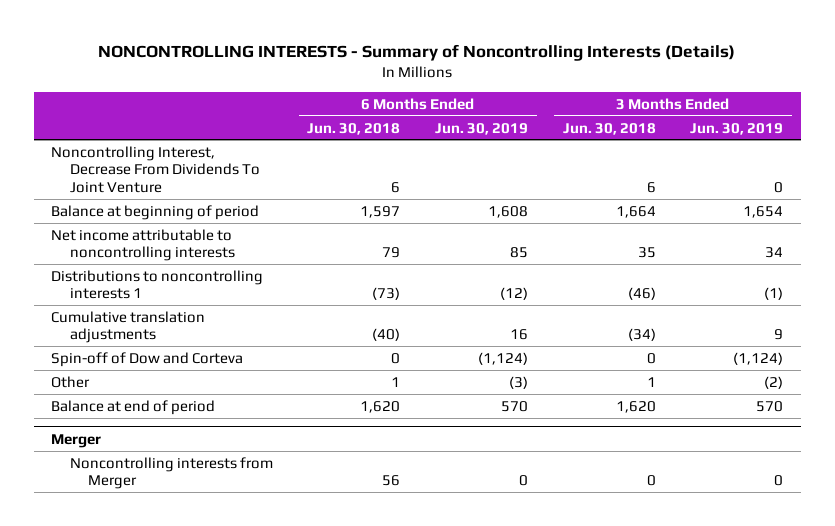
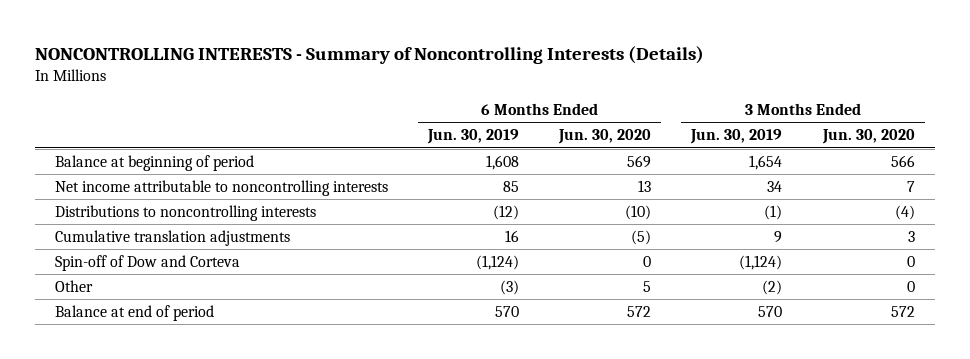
- | 6 Months Ended Jun. 30, 2018 | 6 Months Ended Jun. 30, 2019 | 3 Months Ended Jun. 30, 2018 | 3 Months Ended Jun. 30, 2019
+ | 6 Months Ended Jun. 30, 2019 | 6 Months Ended Jun. 30, 2020 | 3 Months Ended Jun. 30, 2019 | 3 Months Ended Jun. 30, 2020
- Noncontrolling Interest, Decrease From Dividends To Joint Venture | 6 | | 6 | 0
- Distributions to noncontrolling interests 1 | (73) | (12) | (46) | (1)
+ Distributions to noncontrolling interests | (12) | (10) | (1) | (4)
- Merger
- Noncontrolling interests from Merger | 56 | 0 | 0 | 0

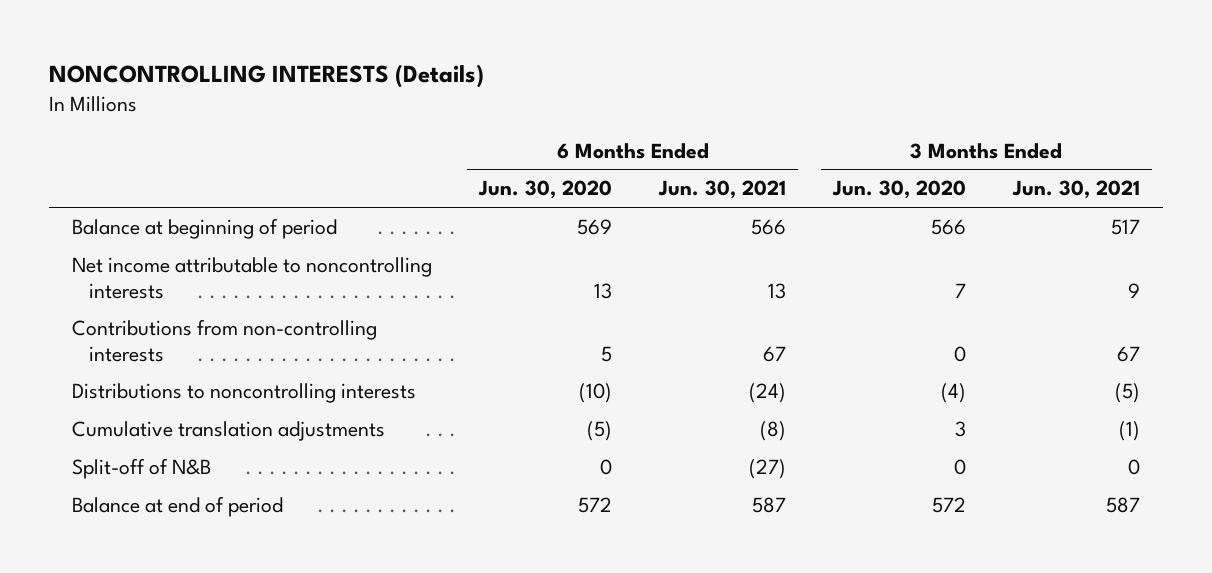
- NONCONTROLLING INTERESTS - Summary of Noncontrolling Interests (Details)
+ NONCONTROLLING INTERESTS (Details)
- | 6 Months Ended Jun. 30, 2019 | 6 Months Ended Jun. 30, 2020 | 3 Months Ended Jun. 30, 2019 | 3 Months Ended Jun. 30, 2020
+ | 6 Months Ended Jun. 30, 2020 | 6 Months Ended Jun. 30, 2021 | 3 Months Ended Jun. 30, 2020 | 3 Months Ended Jun. 30, 2021
+ Contributions from non-controlling interests | 5 | 67 | 0 | 67
- Spin-off of Dow and Corteva | (1,124) | 0 | (1,124) | 0
- Other | (3) | 5 | (2) | 0
+ Split-off of N&B | 0 | (27) | 0 | 0

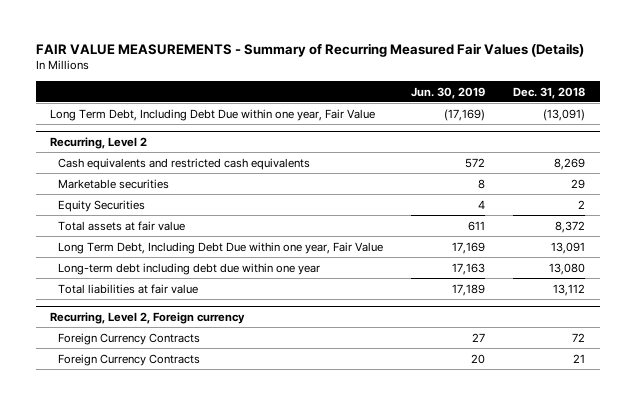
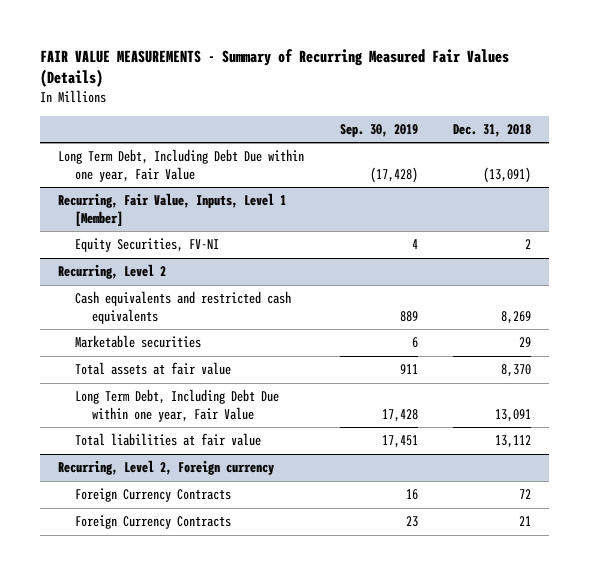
- | Jun. 30, 2019 | Dec. 31, 2018
+ | Sep. 30, 2019 | Dec. 31, 2018
+ Recurring, Fair Value, Inputs, Level 1 [Member]
+ Equity Securities, FV-NI | 4 | 2
@ Recurring, Level 2
- Equity Securities | 4 | 2
- Total assets at fair value | 611 | 8,372
+ Total assets at fair value | 911 | 8,370
- Long-term debt including debt due within one year | 17,163 | 13,080

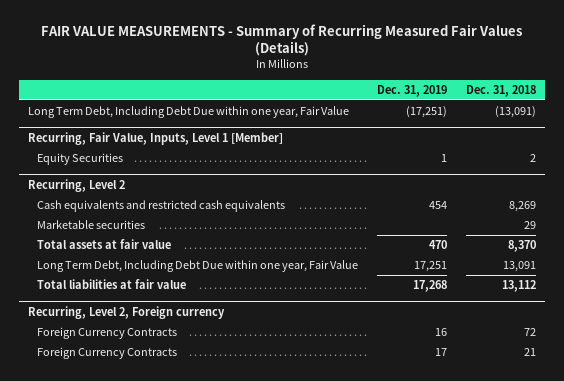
- | Sep. 30, 2019 | Dec. 31, 2018
+ | Dec. 31, 2019 | Dec. 31, 2018
@ Recurring, Fair Value, Inputs, Level 1 [Member]
- Equity Securities, FV-NI | 4 | 2
+ Equity Securities | 1 | 2

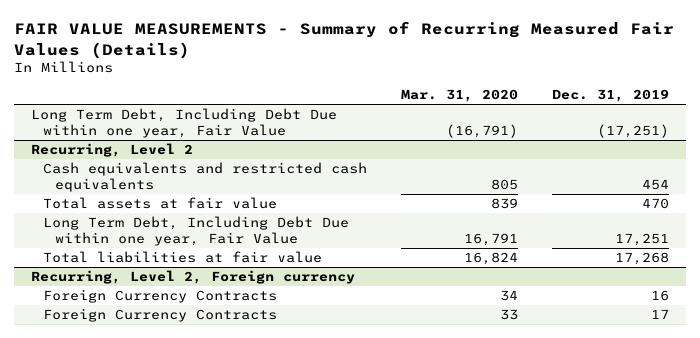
- | Dec. 31, 2019 | Dec. 31, 2018
+ | Mar. 31, 2020 | Dec. 31, 2019
- Recurring, Fair Value, Inputs, Level 1 [Member]
- Equity Securities | 1 | 2
@ Recurring, Level 2
- Marketable securities | | 29

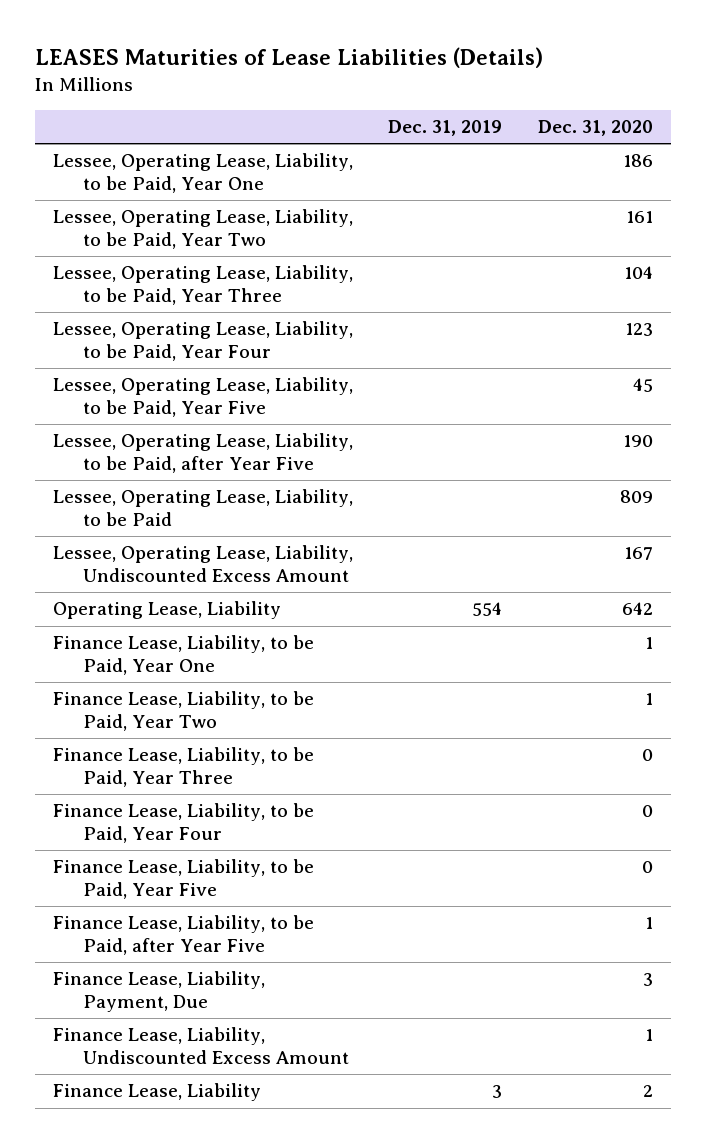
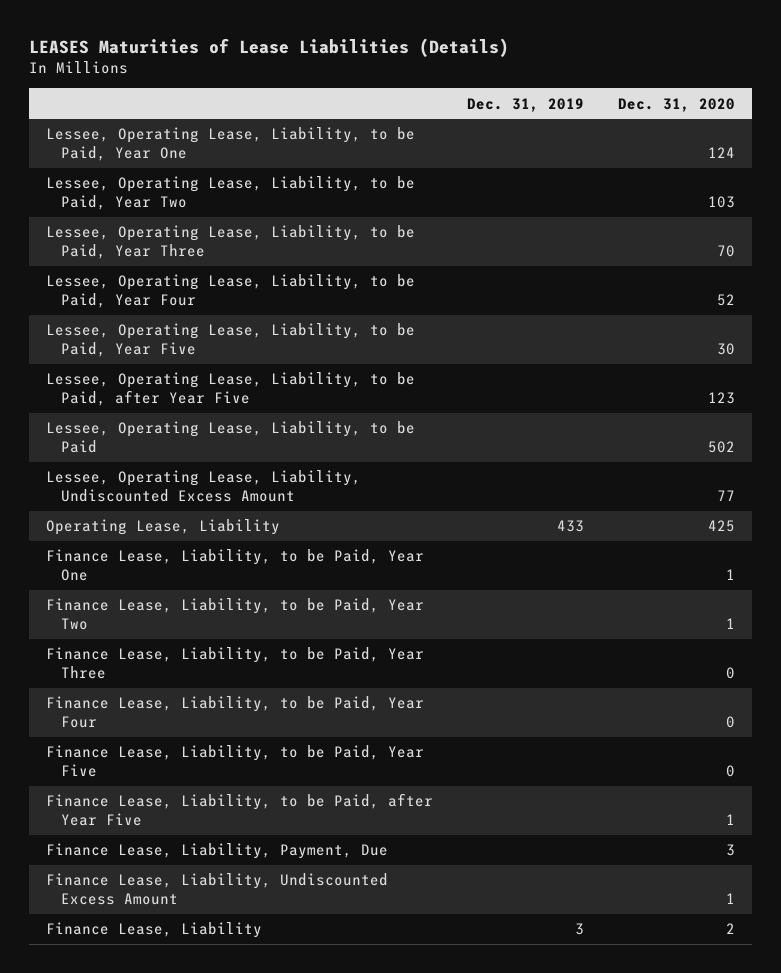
- Lessee, Operating Lease, Liability, to be Paid, Year One | | 186
- Lessee, Operating Lease, Liability, to be Paid, Year Two | | 161
- Lessee, Operating Lease, Liability, to be Paid, Year Three | | 104
- Lessee, Operating Lease, Liability, to be Paid, Year Four | | 123
- Lessee, Operating Lease, Liability, to be Paid, Year Five | | 45
- Lessee, Operating Lease, Liability, to be Paid, after Year Five | | 190
- Lessee, Operating Lease, Liability, to be Paid | | 809
- Lessee, Operating Lease, Liability, Undiscounted Excess Amount | | 167
- Operating Lease, Liability | 554 | 642
+ Lessee, Operating Lease, Liability, to be Paid, Year One | | 124
+ Lessee, Operating Lease, Liability, to be Paid, Year Two | | 103
+ Lessee, Operating Lease, Liability, to be Paid, Year Three | | 70
+ Lessee, Operating Lease, Liability, to be Paid, Year Four | | 52
+ Lessee, Operating Lease, Liability, to be Paid, Year Five | | 30
+ Lessee, Operating Lease, Liability, to be Paid, after Year Five | | 123
+ Lessee, Operating Lease, Liability, to be Paid | | 502
+ Lessee, Operating Lease, Liability, Undiscounted Excess Amount | | 77
+ Operating Lease, Liability | 433 | 425

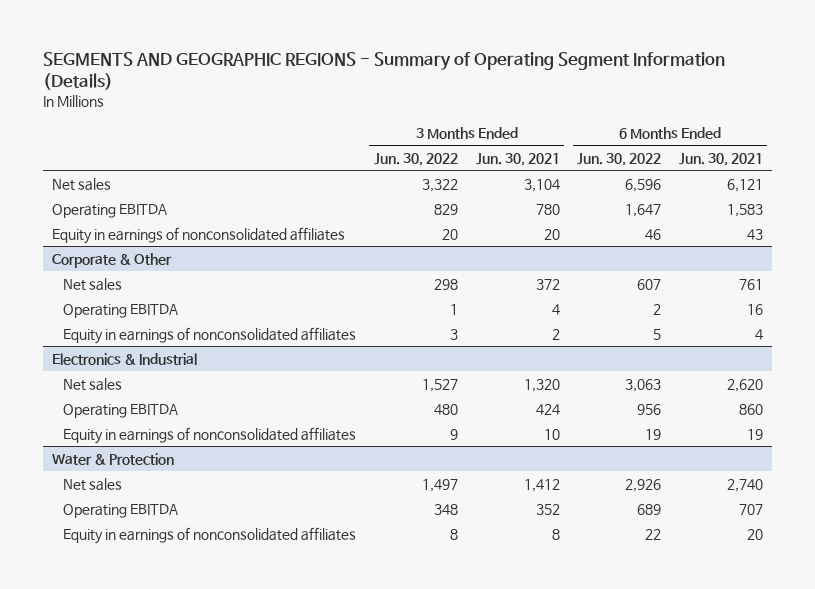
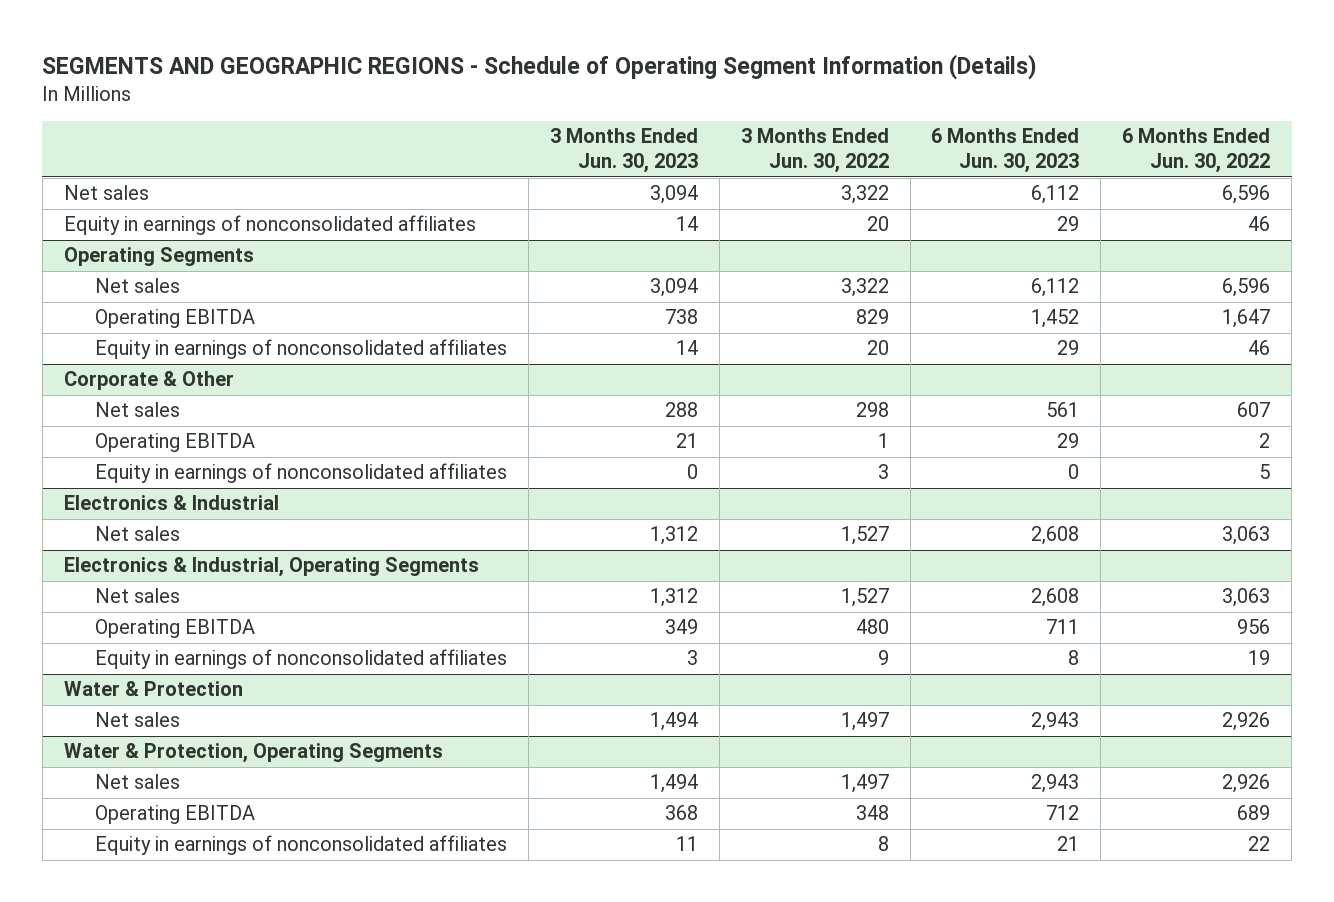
- SEGMENTS AND GEOGRAPHIC REGIONS - Summary of Operating Segment Information (Details)
+ SEGMENTS AND GEOGRAPHIC REGIONS - Schedule of Operating Segment Information (Details)
- | 3 Months Ended Jun. 30, 2022 | 3 Months Ended Jun. 30, 2021 | 6 Months Ended Jun. 30, 2022 | 6 Months Ended Jun. 30, 2021
+ | 3 Months Ended Jun. 30, 2023 | 3 Months Ended Jun. 30, 2022 | 6 Months Ended Jun. 30, 2023 | 6 Months Ended Jun. 30, 2022
+ Equity in earnings of nonconsolidated affiliates | 14 | 20 | 29 | 46
+ Operating Segments
+ Net sales | 3,094 | 3,322 | 6,112 | 6,596
+ Electronics & Industrial, Operating Segments
+ Net sales | 1,312 | 1,527 | 2,608 | 3,063
+ Water & Protection, Operating Segments
+ Net sales | 1,494 | 1,497 | 2,943 | 2,926

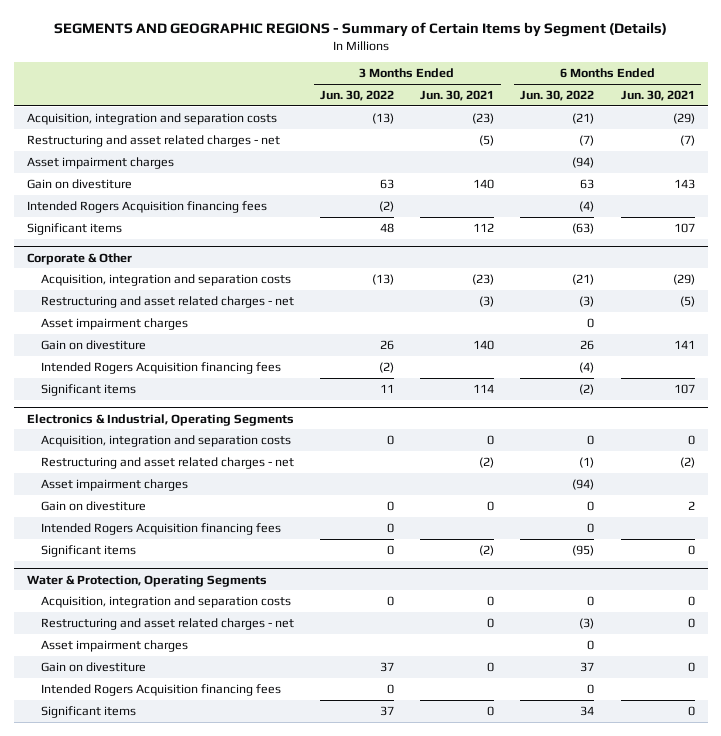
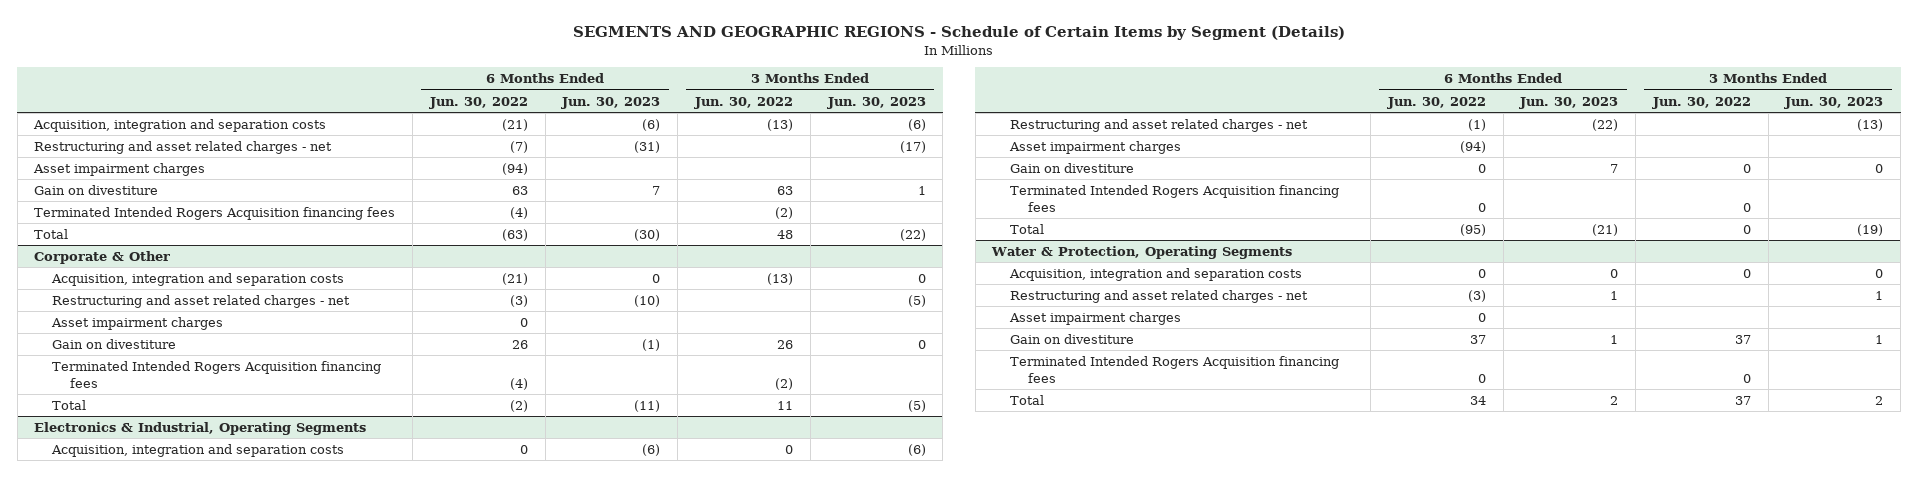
- SEGMENTS AND GEOGRAPHIC REGIONS - Summary of Certain Items by Segment (Details)
+ SEGMENTS AND GEOGRAPHIC REGIONS - Schedule of Certain Items by Segment (Details)
- | 3 Months Ended Jun. 30, 2022 | 3 Months Ended Jun. 30, 2021 | 6 Months Ended Jun. 30, 2022 | 6 Months Ended Jun. 30, 2021
+ | 6 Months Ended Jun. 30, 2022 | 6 Months Ended Jun. 30, 2023 | 3 Months Ended Jun. 30, 2022 | 3 Months Ended Jun. 30, 2023
- Intended Rogers Acquisition financing fees | (2) | | (4) |
- Significant items | 48 | 112 | (63) | 107
+ Terminated Intended Rogers Acquisition financing fees | (4) | | (2) |
+ Total | (63) | (30) | 48 | (22)
@ Corporate & Other
- Intended Rogers Acquisition financing fees | (2) | | (4) |
- Significant items | 11 | 114 | (2) | 107
+ Terminated Intended Rogers Acquisition financing fees | (4) | | (2) |
+ Total | (2) | (11) | 11 | (5)
@ Electronics & Industrial, Operating Segments
- Intended Rogers Acquisition financing fees | 0 | | 0 |
- Significant items | 0 | (2) | (95) | 0
+ Terminated Intended Rogers Acquisition financing fees | 0 | | 0 |
+ Total | (95) | (21) | 0 | (19)
@ Water & Protection, Operating Segments
- Intended Rogers Acquisition financing fees | 0 | | 0 |
- Significant items | 37 | 0 | 34 | 0
+ Terminated Intended Rogers Acquisition financing fees | 0 | | 0 |
+ Total | 34 | 2 | 37 | 2

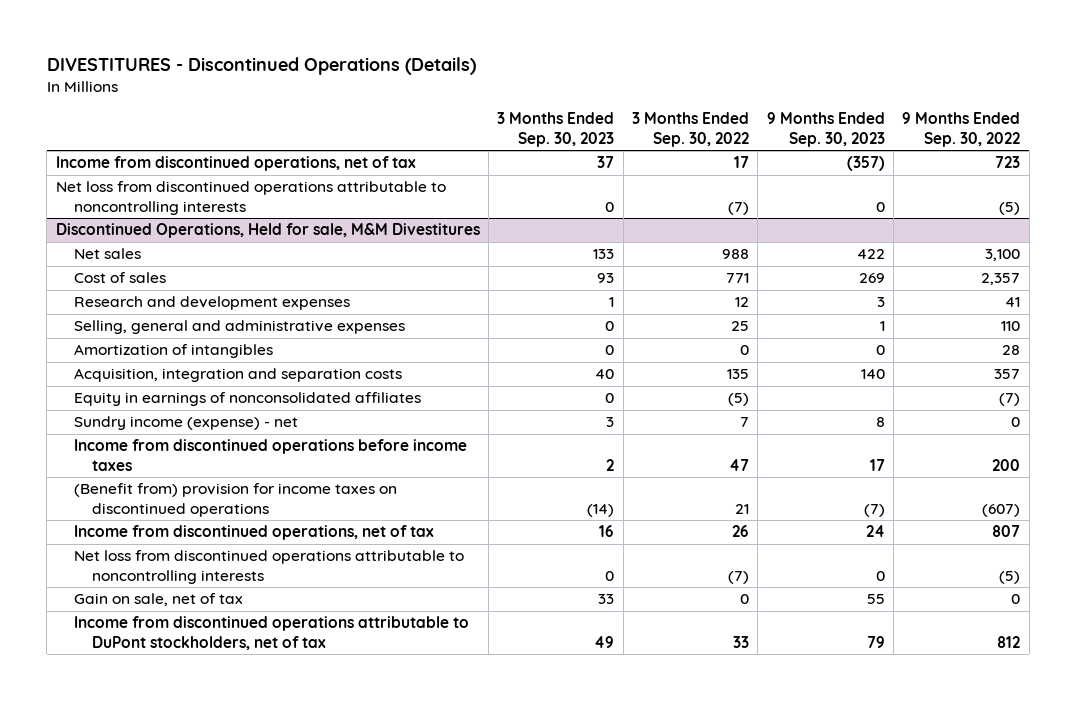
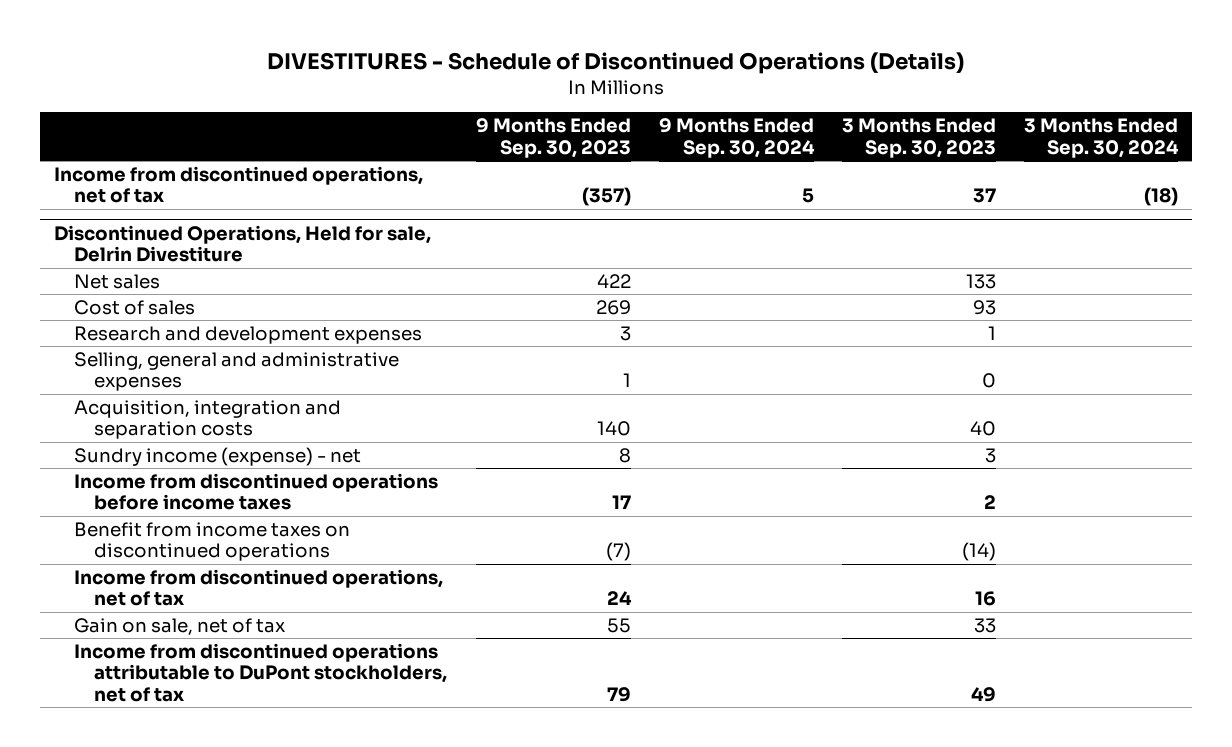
- DIVESTITURES - Discontinued Operations (Details)
+ DIVESTITURES - Schedule of Discontinued Operations (Details)
- | 3 Months Ended Sep. 30, 2023 | 3 Months Ended Sep. 30, 2022 | 9 Months Ended Sep. 30, 2023 | 9 Months Ended Sep. 30, 2022
+ | 9 Months Ended Sep. 30, 2023 | 9 Months Ended Sep. 30, 2024 | 3 Months Ended Sep. 30, 2023 | 3 Months Ended Sep. 30, 2024
- Net loss from discontinued operations attributable to noncontrolling interests | 0 | (7) | 0 | (5)
- Discontinued Operations, Held for sale, M&M Divestitures
+ Discontinued Operations, Held for sale, Delrin Divestiture
- Amortization of intangibles | 0 | 0 | 0 | 28
- Equity in earnings of nonconsolidated affiliates | 0 | (5) | | (7)
- (Benefit from) provision for income taxes on discontinued operations | (14) | 21 | (7) | (607)
+ Benefit from income taxes on discontinued operations | (7) | | (14) |
- Net loss from discontinued operations attributable to noncontrolling interests | 0 | (7) | 0 | (5)

